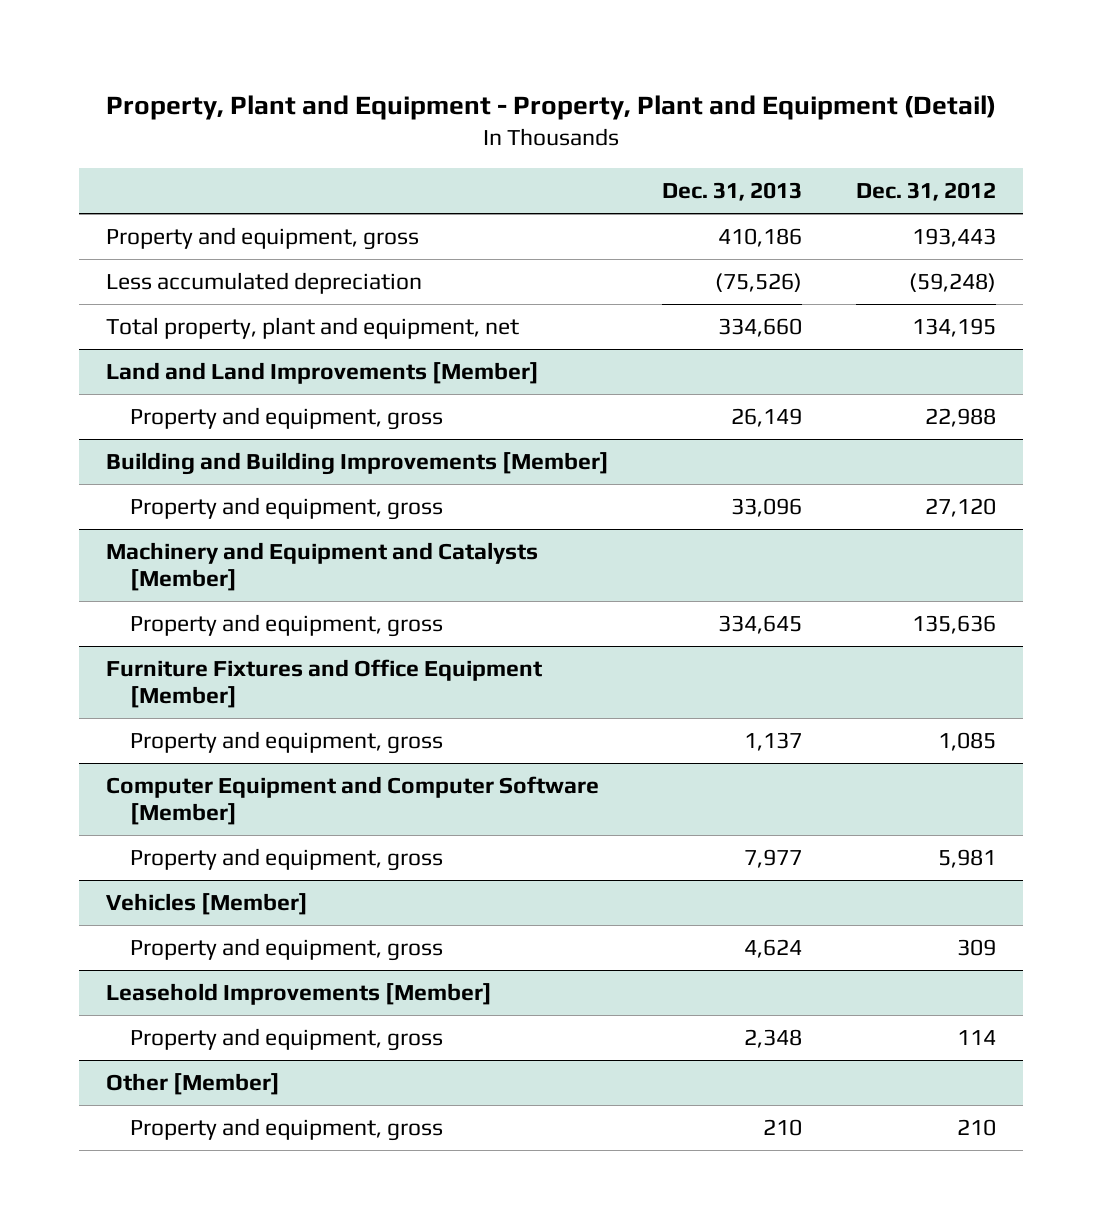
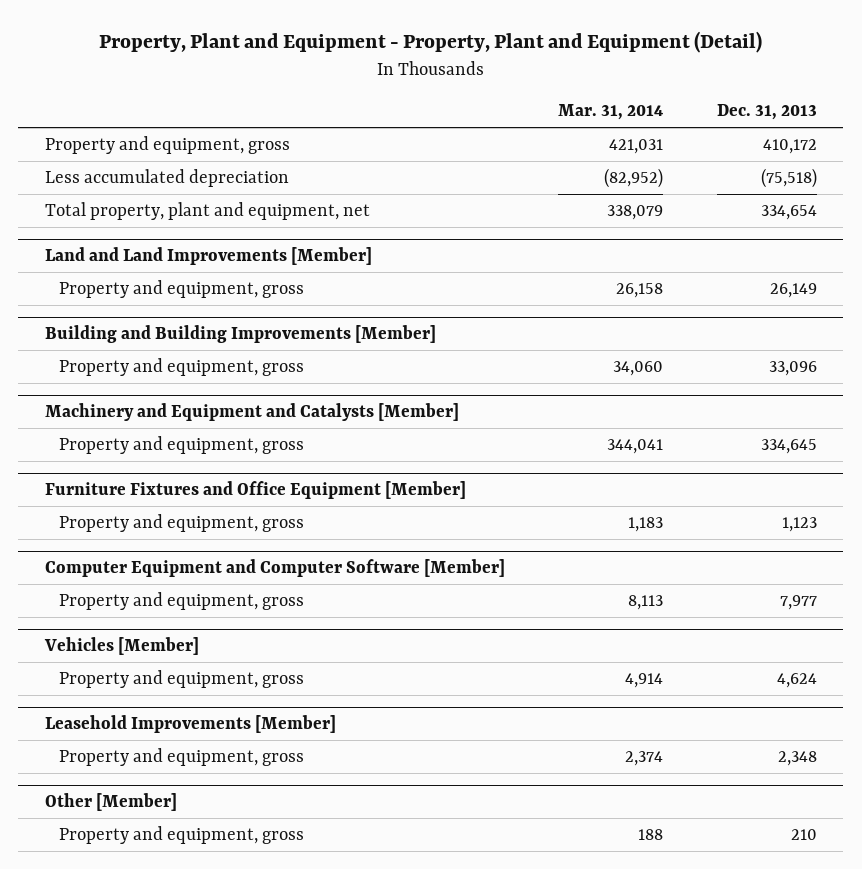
- | Dec. 31, 2013 | Dec. 31, 2012
+ | Mar. 31, 2014 | Dec. 31, 2013
- Property and equipment, gross | 410,186 | 193,443
- Less accumulated depreciation | (75,526) | (59,248)
- Total property, plant and equipment, net | 334,660 | 134,195
+ Property and equipment, gross | 421,031 | 410,172
+ Less accumulated depreciation | (82,952) | (75,518)
+ Total property, plant and equipment, net | 338,079 | 334,654
@ Furniture Fixtures and Office Equipment [Member]
- Property and equipment, gross | 1,137 | 1,085
+ Property and equipment, gross | 1,183 | 1,123

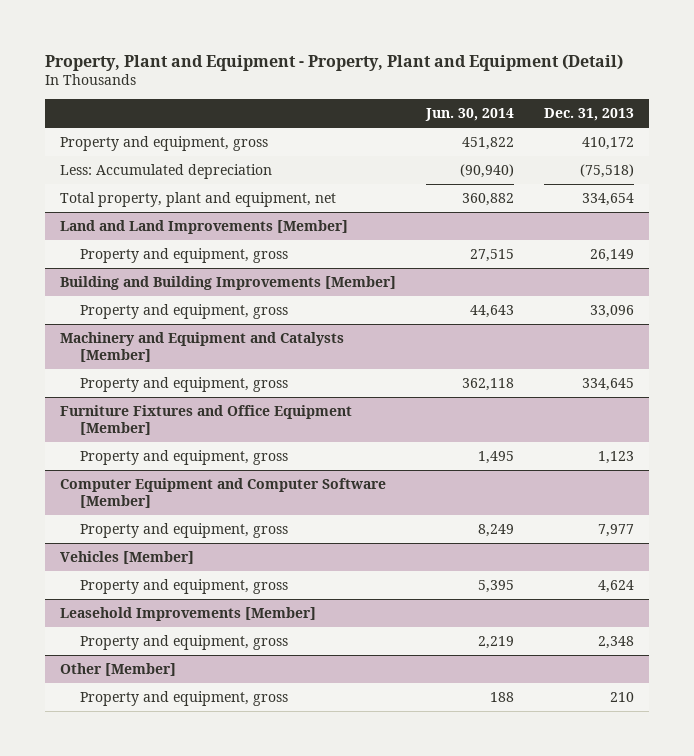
- | Mar. 31, 2014 | Dec. 31, 2013
+ | Jun. 30, 2014 | Dec. 31, 2013
- Less accumulated depreciation | (82,952) | (75,518)
+ Less: Accumulated depreciation | (90,940) | (75,518)

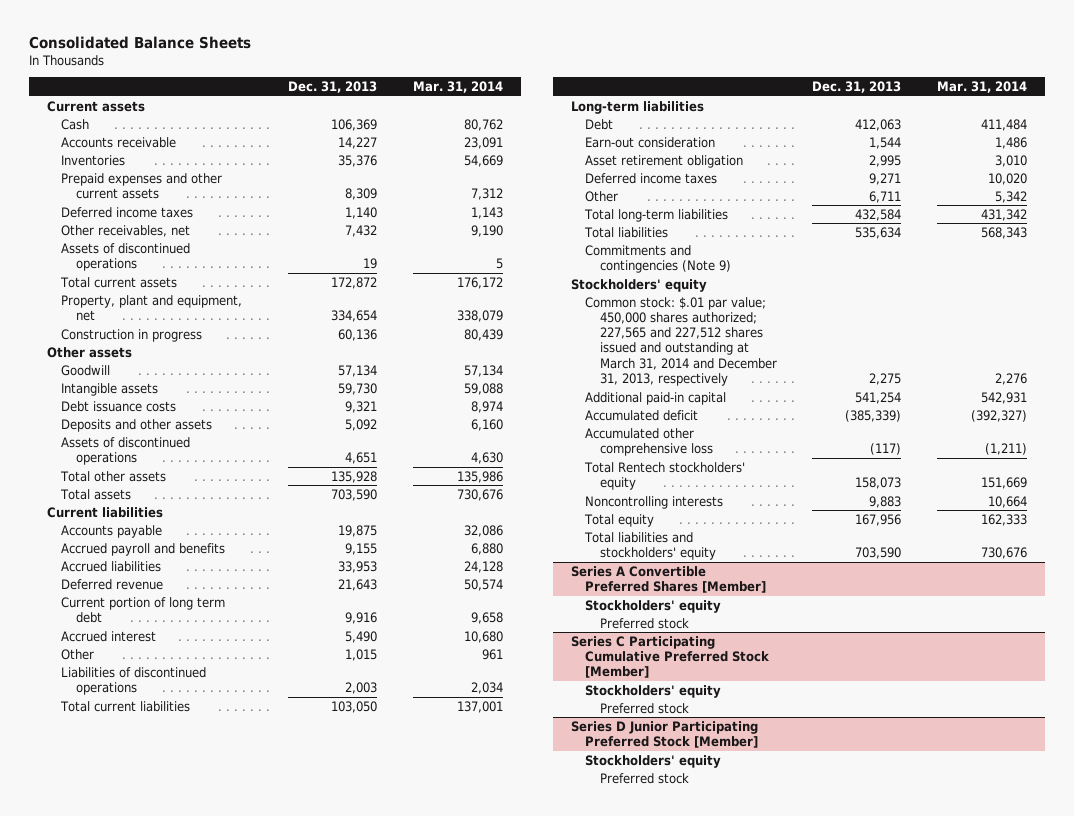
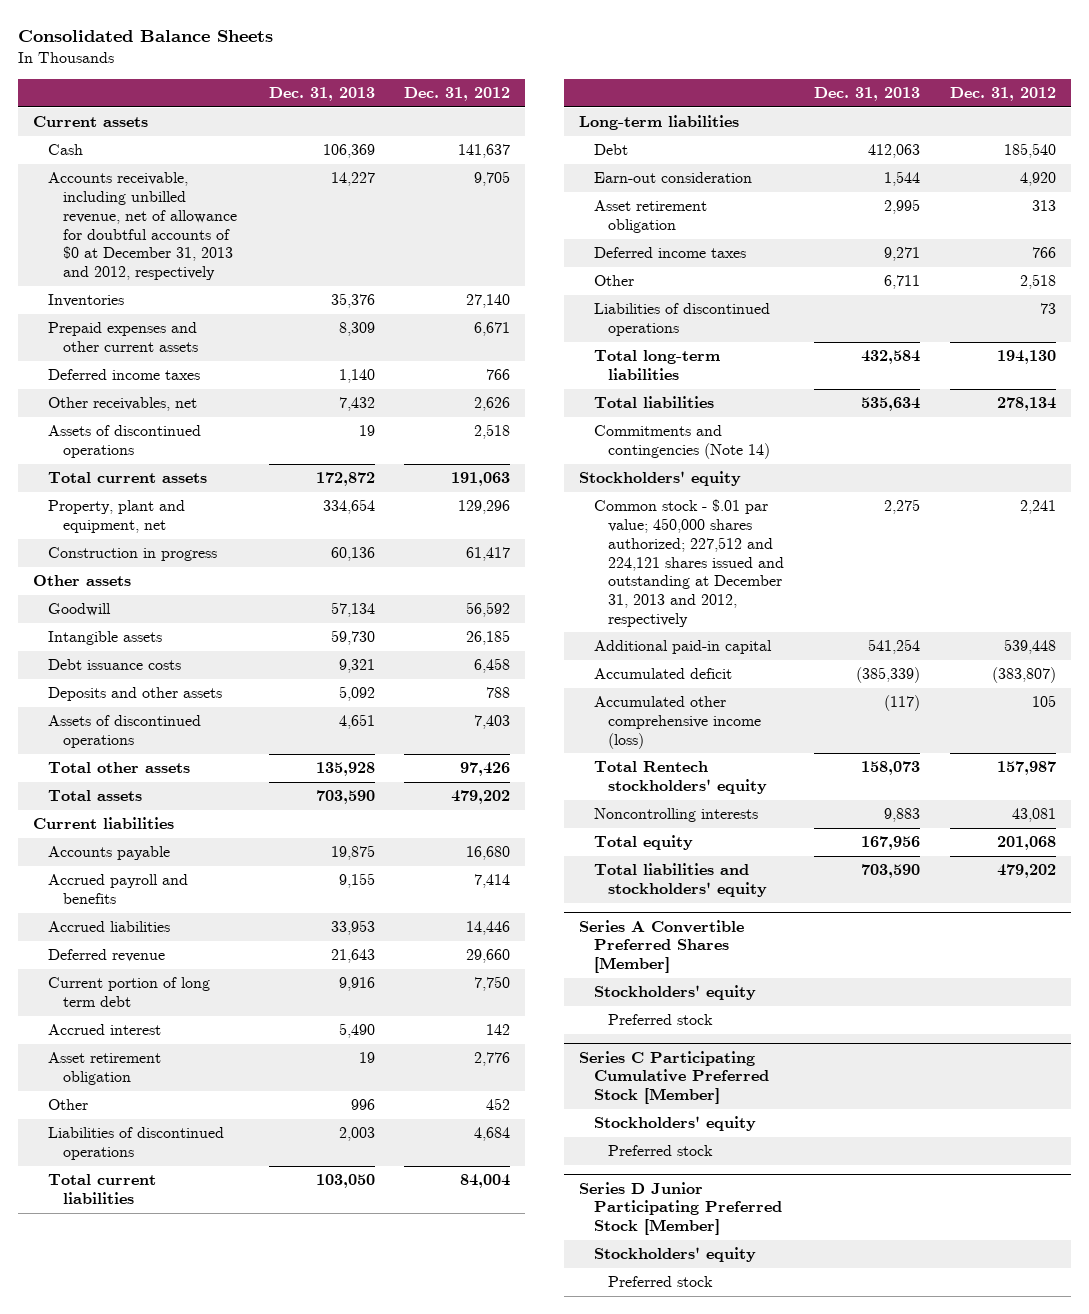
- | Dec. 31, 2013 | Mar. 31, 2014
+ | Dec. 31, 2013 | Dec. 31, 2012
- Accounts receivable | 14,227 | 23,091
+ Accounts receivable, including unbilled revenue, net of allowance for doubtful accounts of $0 at December 31, 2013 and 2012, respectively | 14,227 | 9,705
- Other | 1,015 | 961
+ Asset retirement obligation | 19 | 2,776
+ Other | 996 | 452
+ Liabilities of discontinued operations | | 73
- Commitments and contingencies (Note 9)
+ Commitments and contingencies (Note 14)
- Common stock: $.01 par value; 450,000 shares authorized; 227,565 and 227,512 shares issued and outstanding at March 31, 2014 and December 31, 2013, respectively | 2,275 | 2,276
+ Common stock - $.01 par value; 450,000 shares authorized; 227,512 and 224,121 shares issued and outstanding at December 31, 2013 and 2012, respectively | 2,275 | 2,241
- Accumulated other comprehensive loss | (117) | (1,211)
+ Accumulated other comprehensive income (loss) | (117) | 105

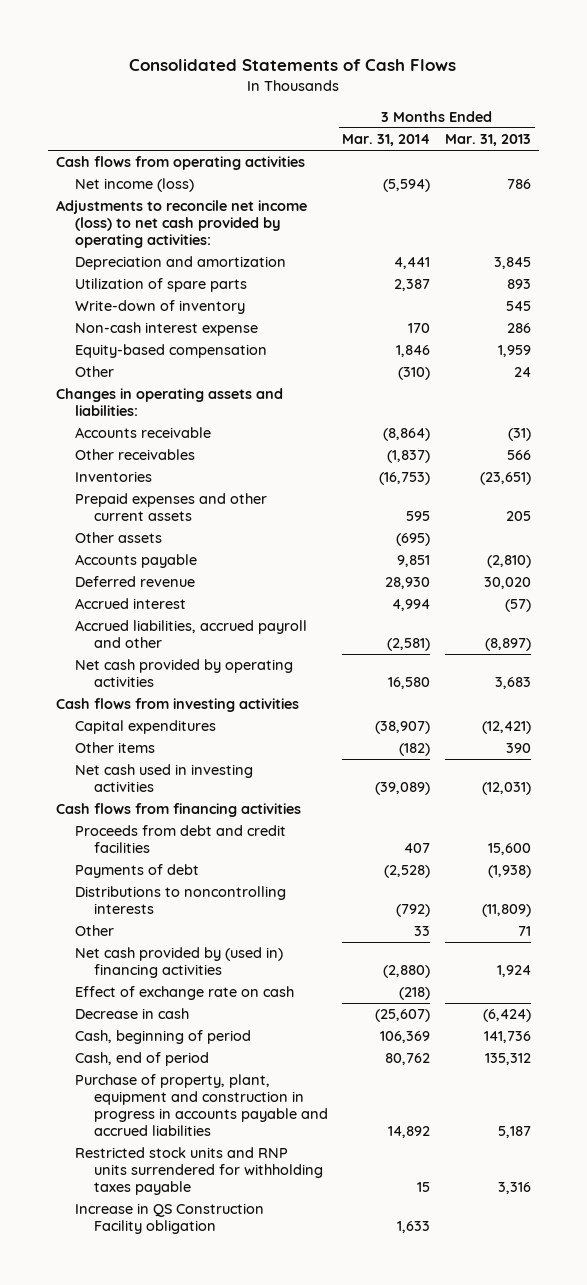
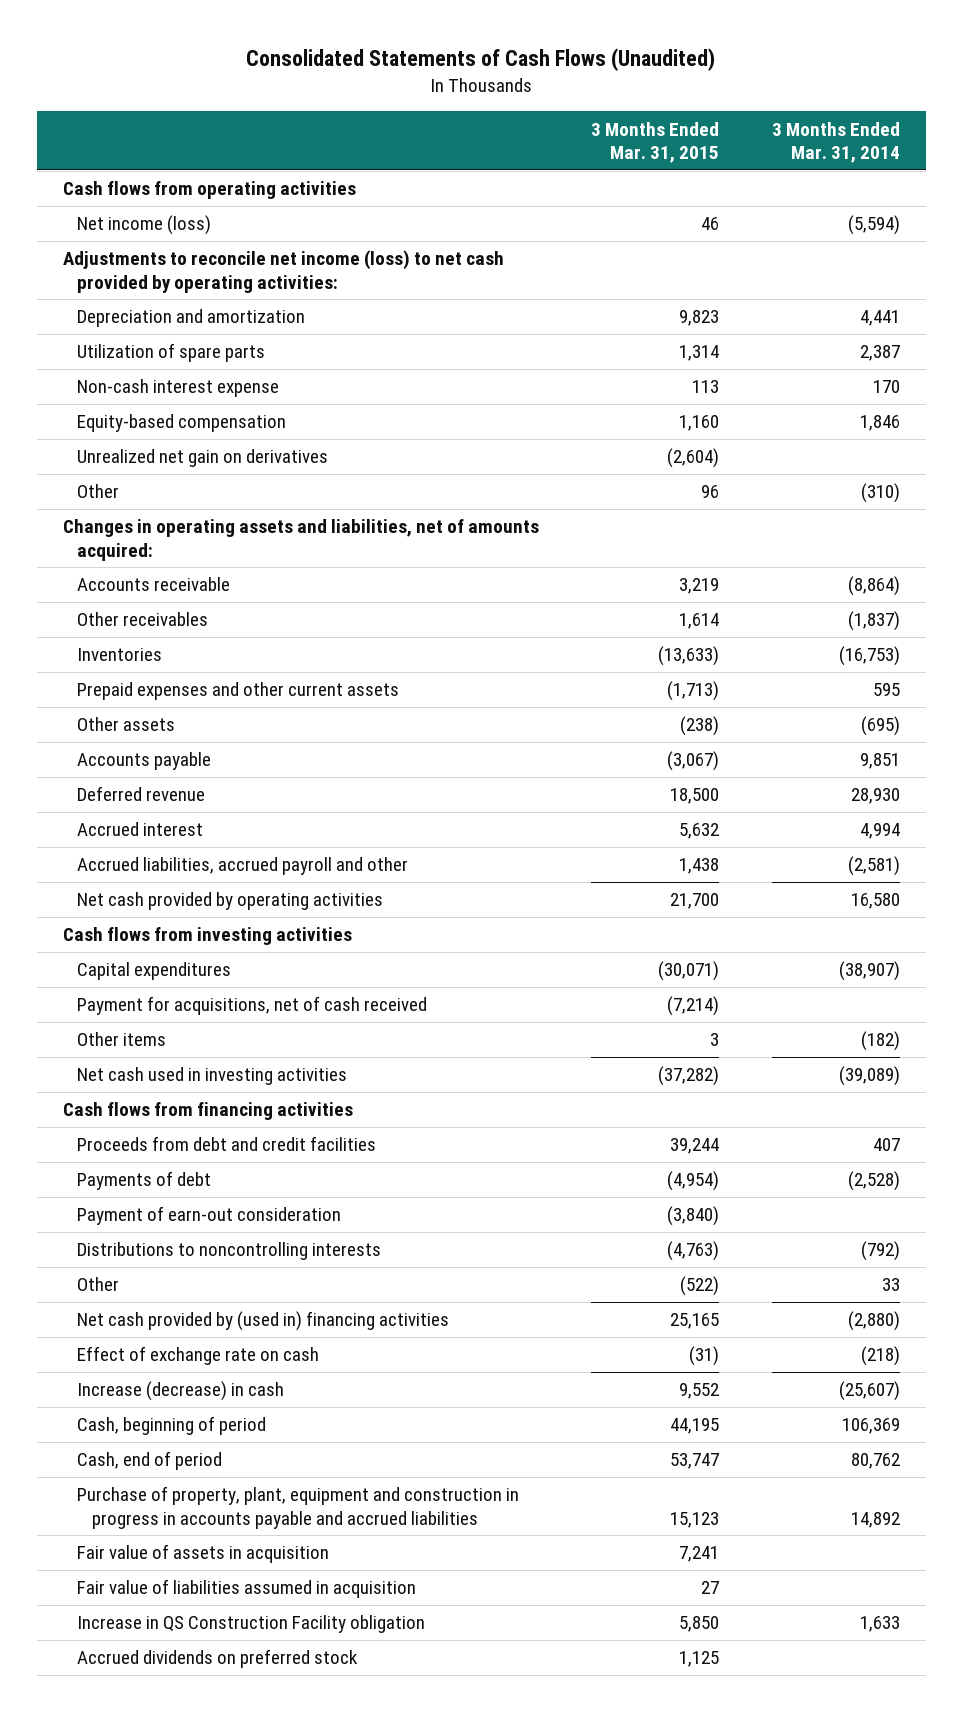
- Consolidated Statements of Cash Flows
+ Consolidated Statements of Cash Flows (Unaudited)
- | 3 Months Ended Mar. 31, 2014 | 3 Months Ended Mar. 31, 2013
+ | 3 Months Ended Mar. 31, 2015 | 3 Months Ended Mar. 31, 2014
- Write-down of inventory | | 545
+ Unrealized net gain on derivatives | (2,604) |
- Changes in operating assets and liabilities:
+ Changes in operating assets and liabilities, net of amounts acquired:
+ Payment for acquisitions, net of cash received | (7,214) |
+ Payment of earn-out consideration | (3,840) |
- Decrease in cash | (25,607) | (6,424)
+ Increase (decrease) in cash | 9,552 | (25,607)
- Restricted stock units and RNP units surrendered for withholding taxes payable | 15 | 3,316
+ Fair value of assets in acquisition | 7,241 |
+ Fair value of liabilities assumed in acquisition | 27 |
+ Accrued dividends on preferred stock | 1,125 |

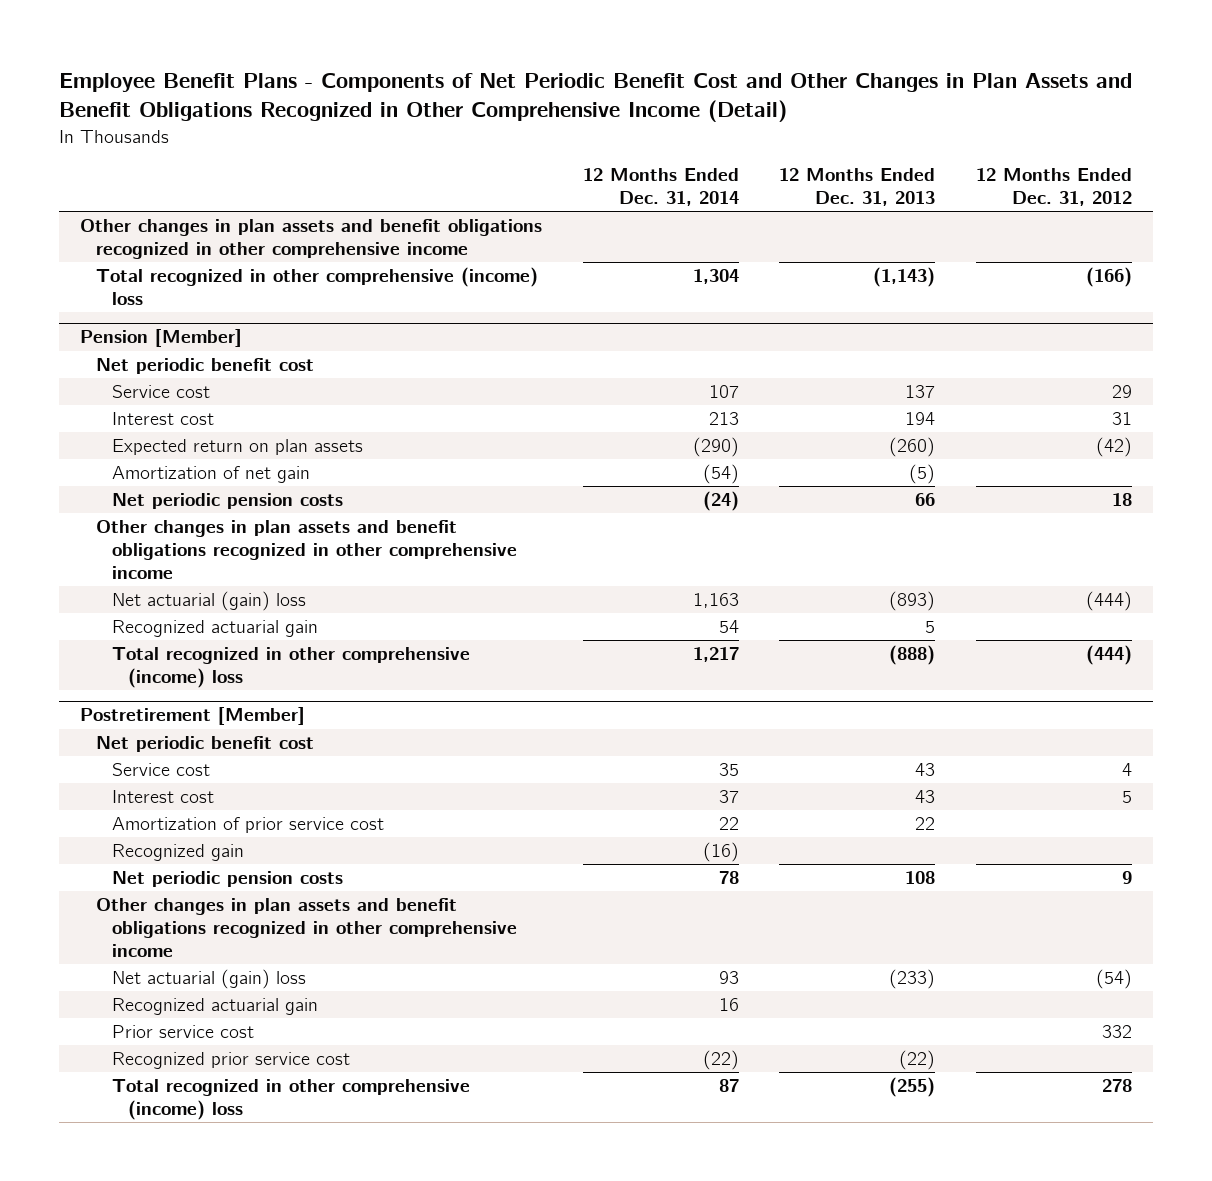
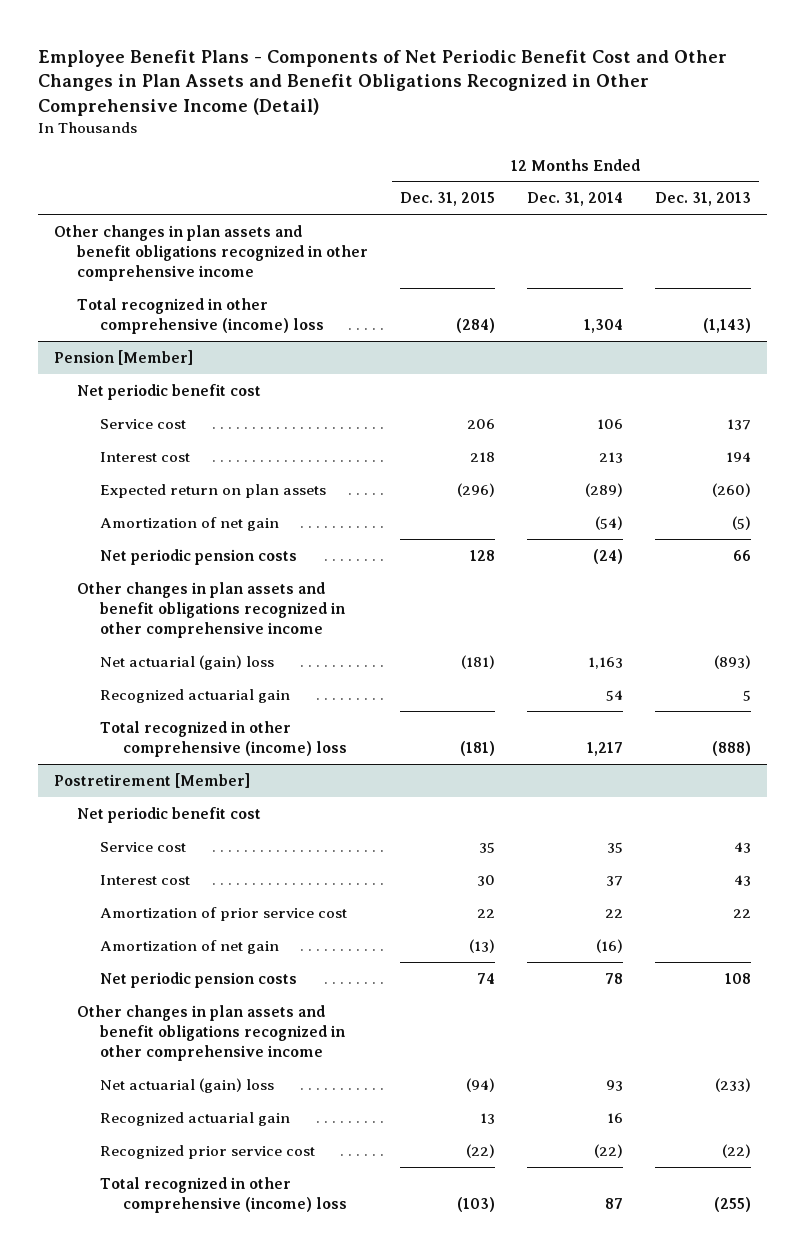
- | 12 Months Ended Dec. 31, 2014 | 12 Months Ended Dec. 31, 2013 | 12 Months Ended Dec. 31, 2012
+ | 12 Months Ended Dec. 31, 2015 | 12 Months Ended Dec. 31, 2014 | 12 Months Ended Dec. 31, 2013
@ Pension [Member]
- Service cost | 107 | 137 | 29
+ Service cost | 206 | 106 | 137
- Expected return on plan assets | (290) | (260) | (42)
+ Expected return on plan assets | (296) | (289) | (260)
@ Postretirement [Member]
- Recognized gain | (16) | |
+ Amortization of net gain | (13) | (16) |
- Prior service cost | | | 332

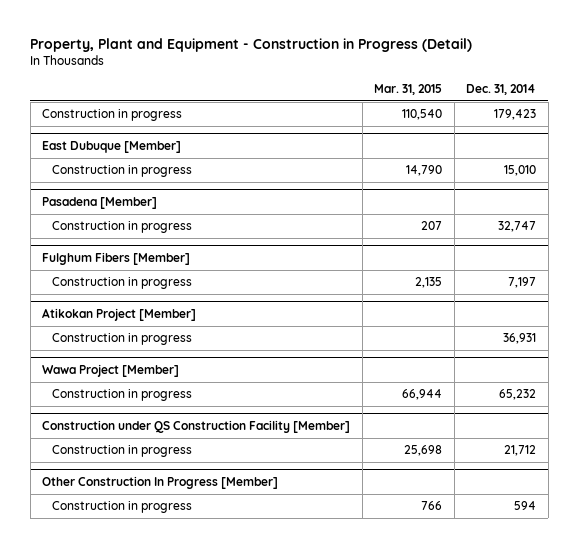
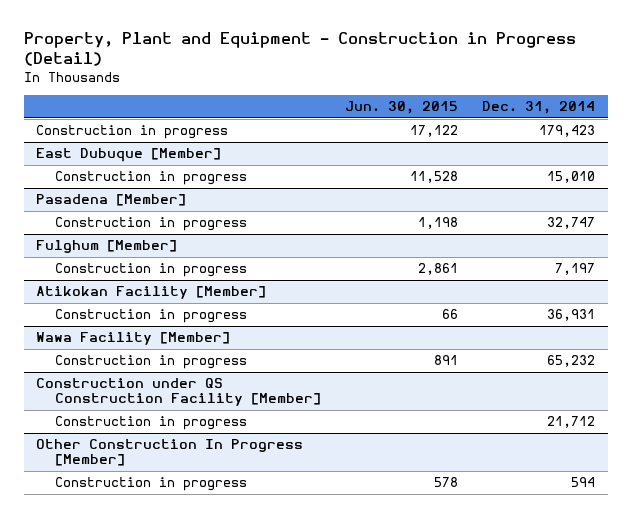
- | Mar. 31, 2015 | Dec. 31, 2014
+ | Jun. 30, 2015 | Dec. 31, 2014
- Fulghum Fibers [Member]
+ Fulghum [Member]
- Atikokan Project [Member]
+ Atikokan Facility [Member]
- Wawa Project [Member]
+ Wawa Facility [Member]

